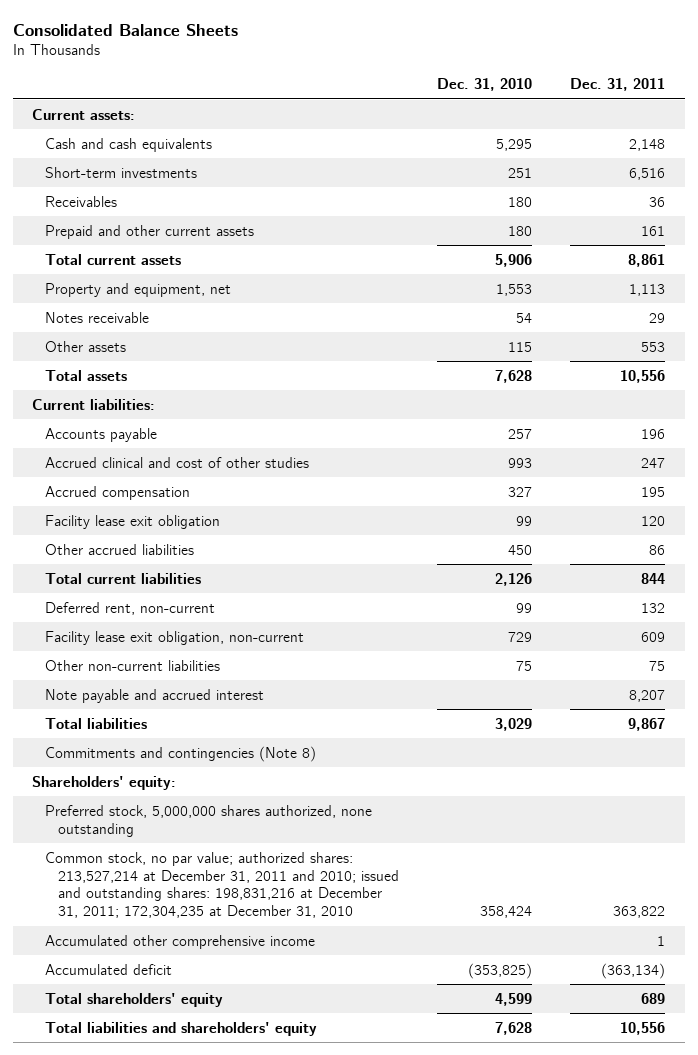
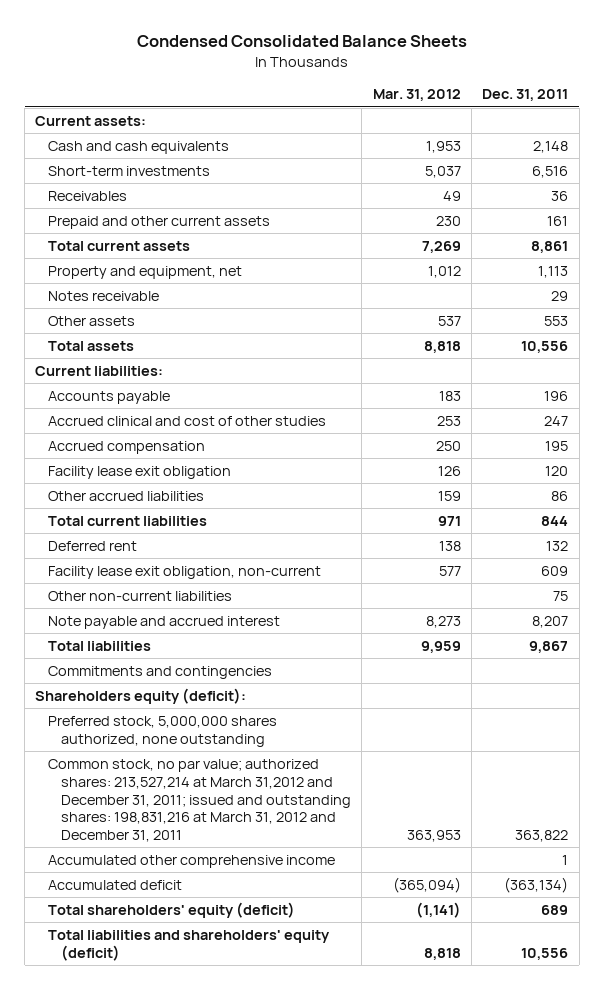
- Consolidated Balance Sheets
+ Condensed Consolidated Balance Sheets
- | Dec. 31, 2010 | Dec. 31, 2011
+ | Mar. 31, 2012 | Dec. 31, 2011
- Deferred rent, non-current | 99 | 132
+ Deferred rent | 138 | 132
- Commitments and contingencies (Note 8)
- Shareholders' equity:
+ Commitments and contingencies
+ Shareholders equity (deficit):
- Common stock, no par value; authorized shares: 213,527,214 at December 31, 2011 and 2010; issued and outstanding shares: 198,831,216 at December 31, 2011; 172,304,235 at December 31, 2010 | 358,424 | 363,822
+ Common stock, no par value; authorized shares: 213,527,214 at March 31,2012 and December 31, 2011; issued and outstanding shares: 198,831,216 at March 31, 2012 and December 31, 2011 | 363,953 | 363,822
- Total shareholders' equity | 4,599 | 689
- Total liabilities and shareholders' equity | 7,628 | 10,556
+ Total shareholders' equity (deficit) | (1,141) | 689
+ Total liabilities and shareholders' equity (deficit) | 8,818 | 10,556

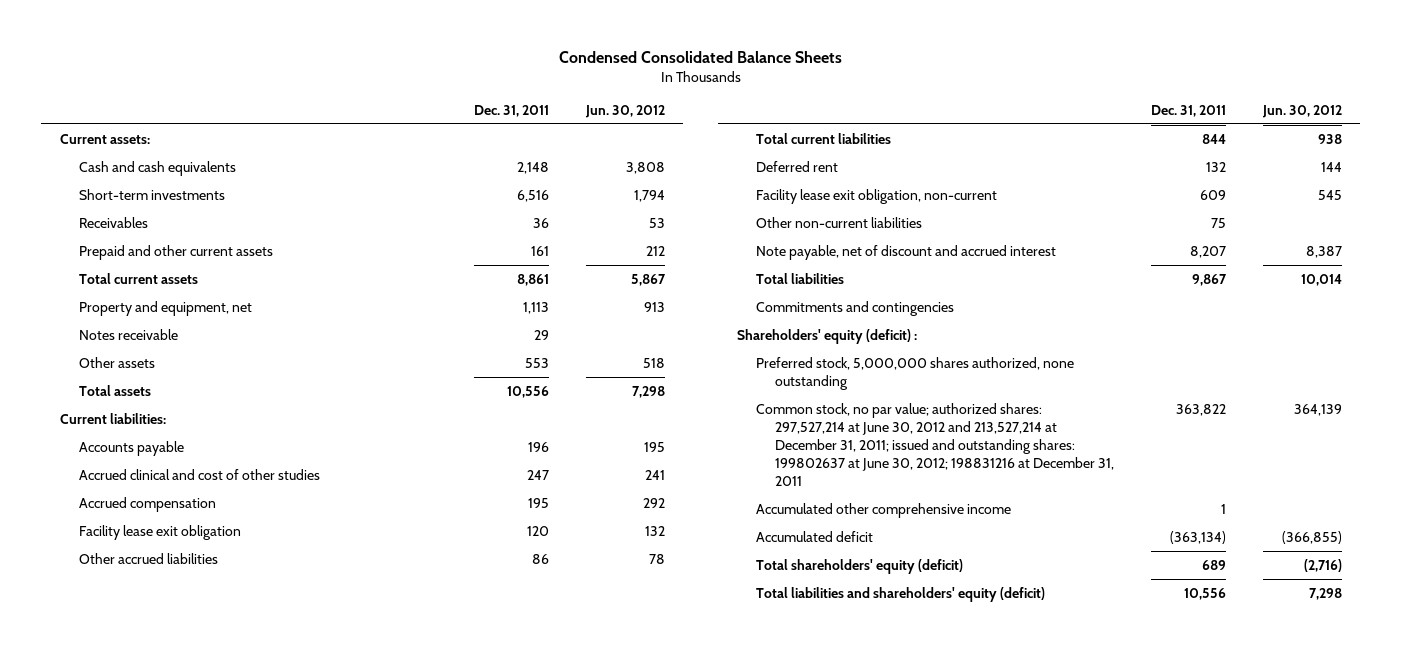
- | Mar. 31, 2012 | Dec. 31, 2011
+ | Dec. 31, 2011 | Jun. 30, 2012
- Note payable and accrued interest | 8,273 | 8,207
+ Note payable, net of discount and accrued interest | 8,207 | 8,387
- Shareholders equity (deficit):
+ Shareholders' equity (deficit) :
- Common stock, no par value; authorized shares: 213,527,214 at March 31,2012 and December 31, 2011; issued and outstanding shares: 198,831,216 at March 31, 2012 and December 31, 2011 | 363,953 | 363,822
+ Common stock, no par value; authorized shares: 297,527,214 at June 30, 2012 and 213,527,214 at December 31, 2011; issued and outstanding shares: 199802637 at June 30, 2012; 198831216 at December 31, 2011 | 363,822 | 364,139

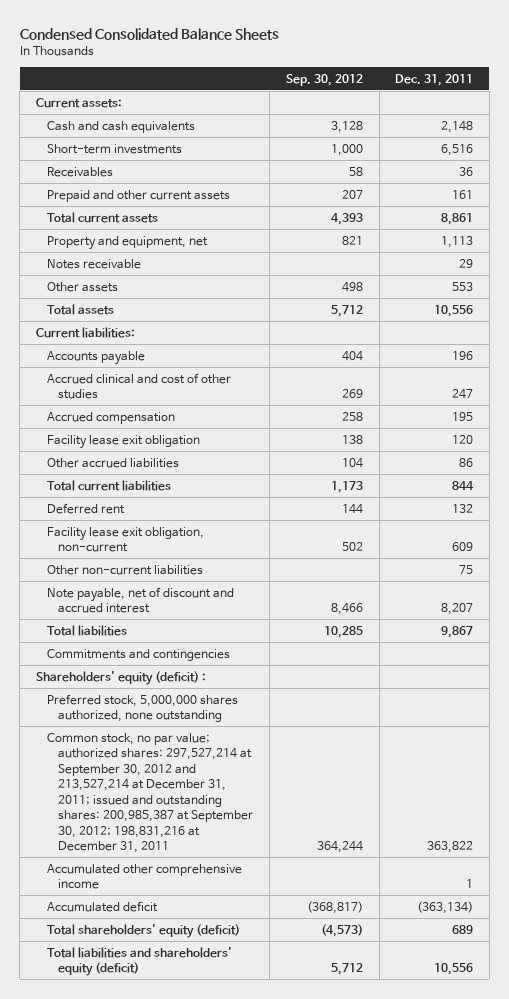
- | Dec. 31, 2011 | Jun. 30, 2012
+ | Sep. 30, 2012 | Dec. 31, 2011
- Common stock, no par value; authorized shares: 297,527,214 at June 30, 2012 and 213,527,214 at December 31, 2011; issued and outstanding shares: 199802637 at June 30, 2012; 198831216 at December 31, 2011 | 363,822 | 364,139
+ Common stock, no par value; authorized shares: 297,527,214 at September 30, 2012 and 213,527,214 at December 31, 2011; issued and outstanding shares: 200,985,387 at September 30, 2012; 198,831,216 at December 31, 2011 | 364,244 | 363,822

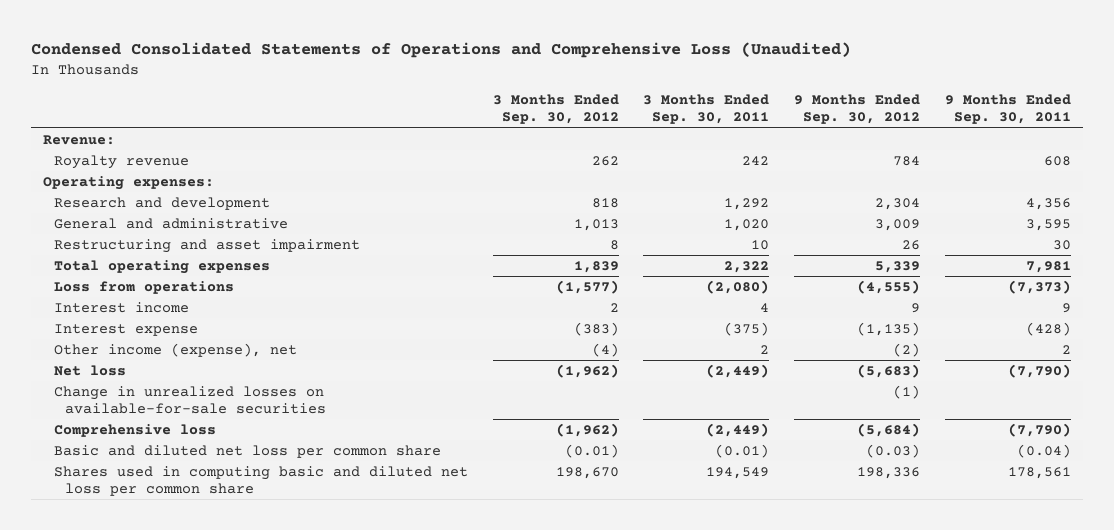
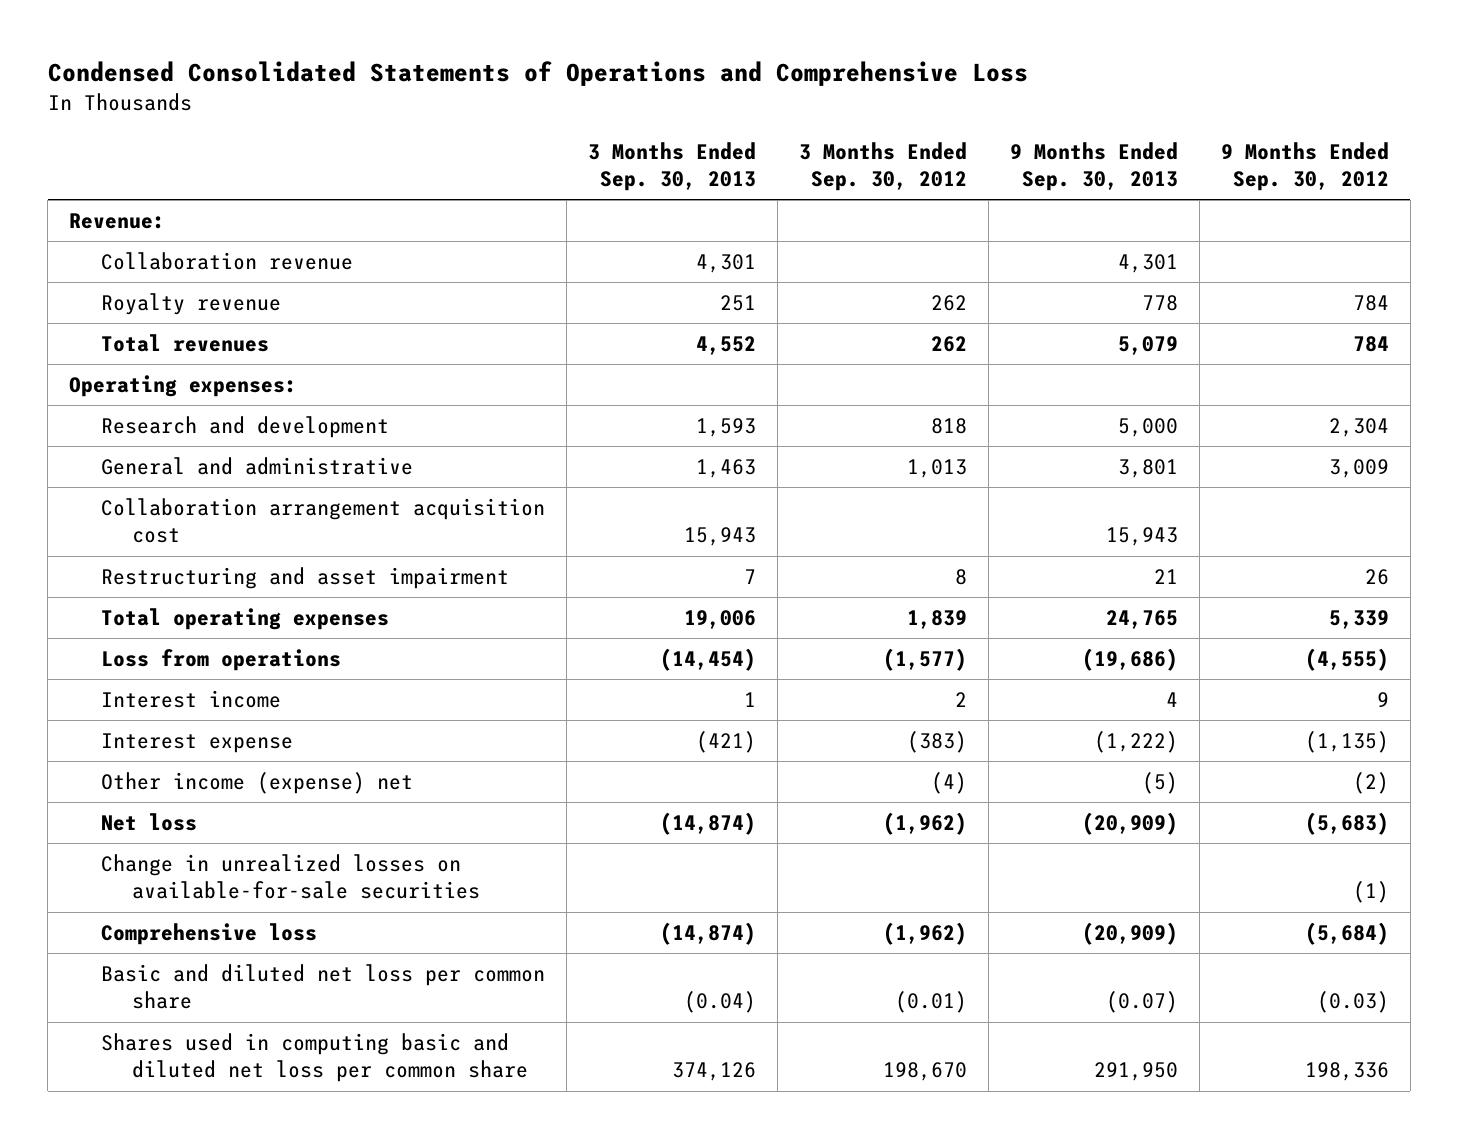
- Condensed Consolidated Statements of Operations and Comprehensive Loss (Unaudited)
+ Condensed Consolidated Statements of Operations and Comprehensive Loss
- | 3 Months Ended Sep. 30, 2012 | 3 Months Ended Sep. 30, 2011 | 9 Months Ended Sep. 30, 2012 | 9 Months Ended Sep. 30, 2011
+ | 3 Months Ended Sep. 30, 2013 | 3 Months Ended Sep. 30, 2012 | 9 Months Ended Sep. 30, 2013 | 9 Months Ended Sep. 30, 2012
+ Collaboration revenue | 4,301 | | 4,301 |
+ Total revenues | 4,552 | 262 | 5,079 | 784
+ Collaboration arrangement acquisition cost | 15,943 | | 15,943 |
- Other income (expense), net | (4) | 2 | (2) | 2
+ Other income (expense) net | | (4) | (5) | (2)

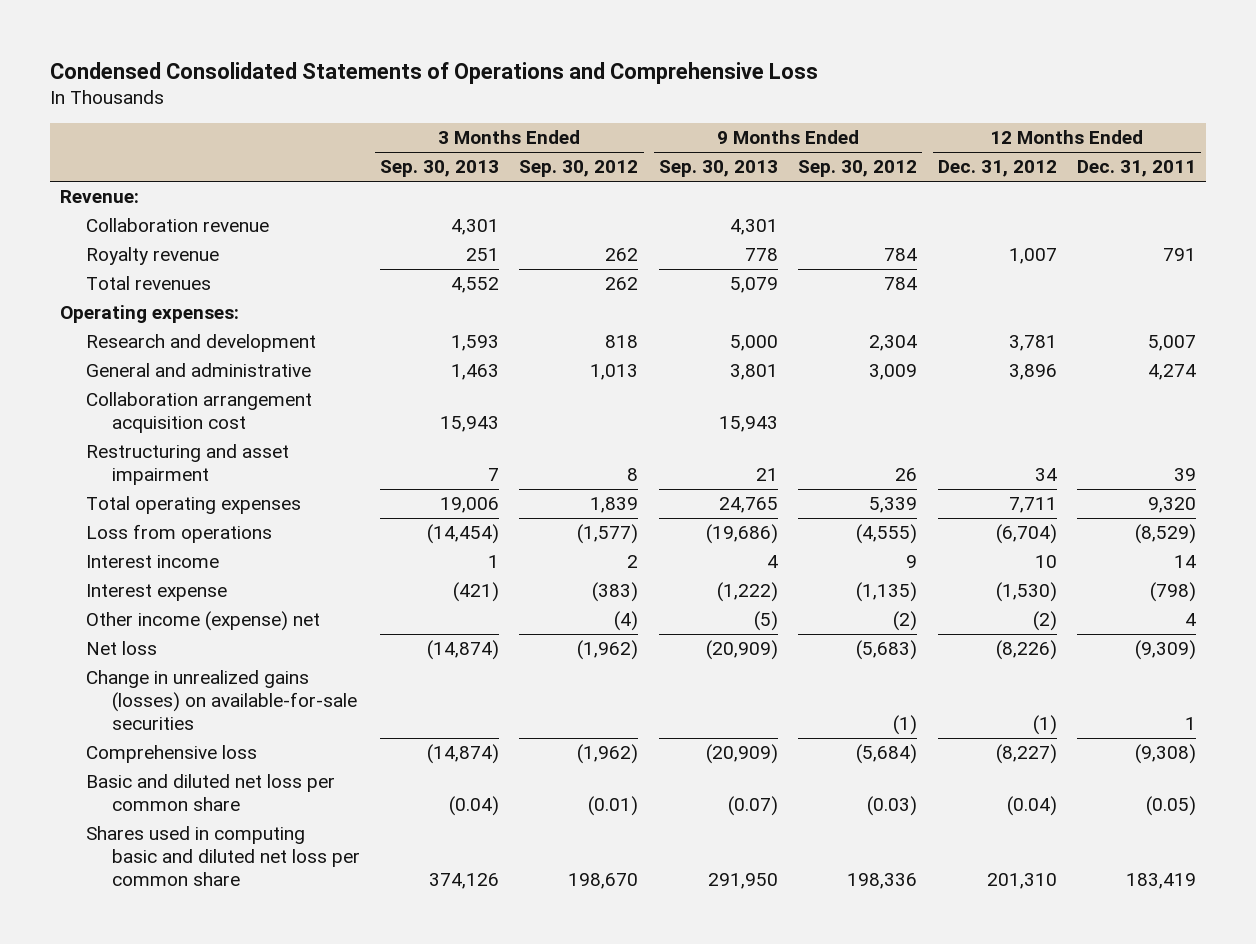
- | 3 Months Ended Sep. 30, 2013 | 3 Months Ended Sep. 30, 2012 | 9 Months Ended Sep. 30, 2013 | 9 Months Ended Sep. 30, 2012
+ | 3 Months Ended Sep. 30, 2013 | 3 Months Ended Sep. 30, 2012 | 9 Months Ended Sep. 30, 2013 | 9 Months Ended Sep. 30, 2012 | 12 Months Ended Dec. 31, 2012 | 12 Months Ended Dec. 31, 2011
- Change in unrealized losses on available-for-sale securities | | | | (1)
+ Change in unrealized gains (losses) on available-for-sale securities | | | | (1) | (1) | 1

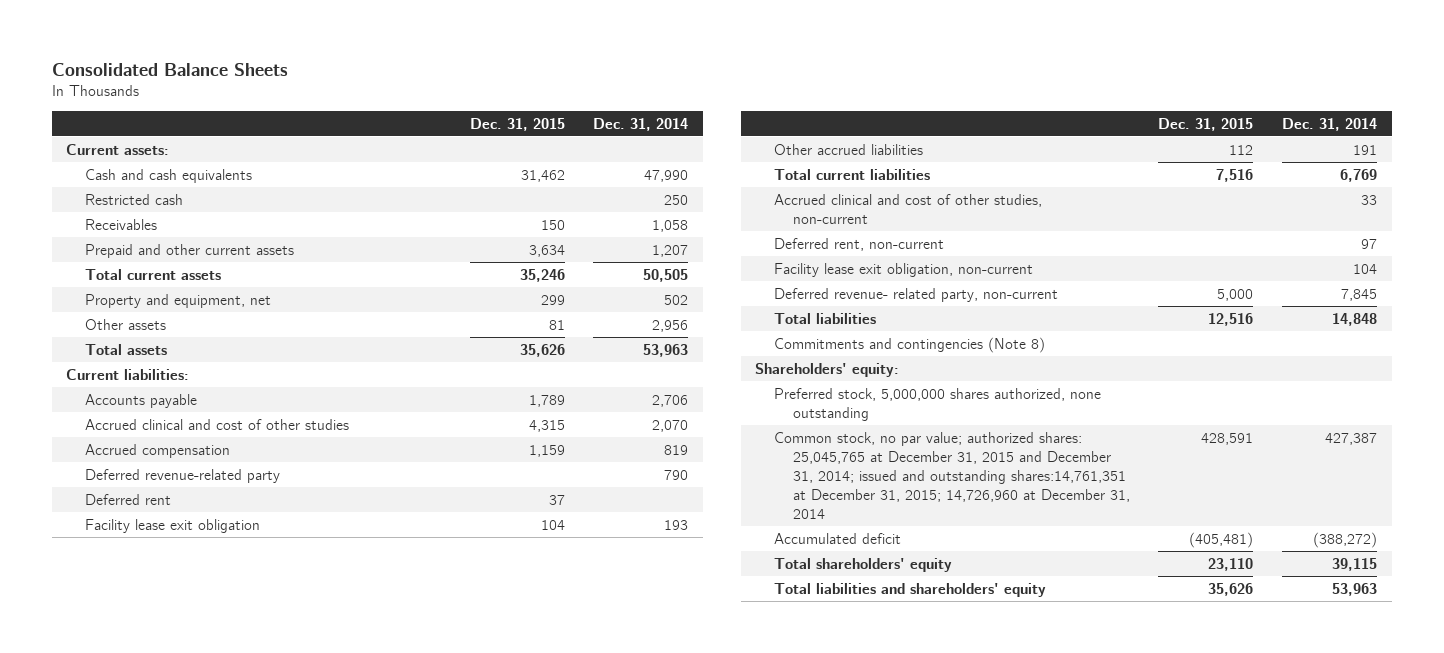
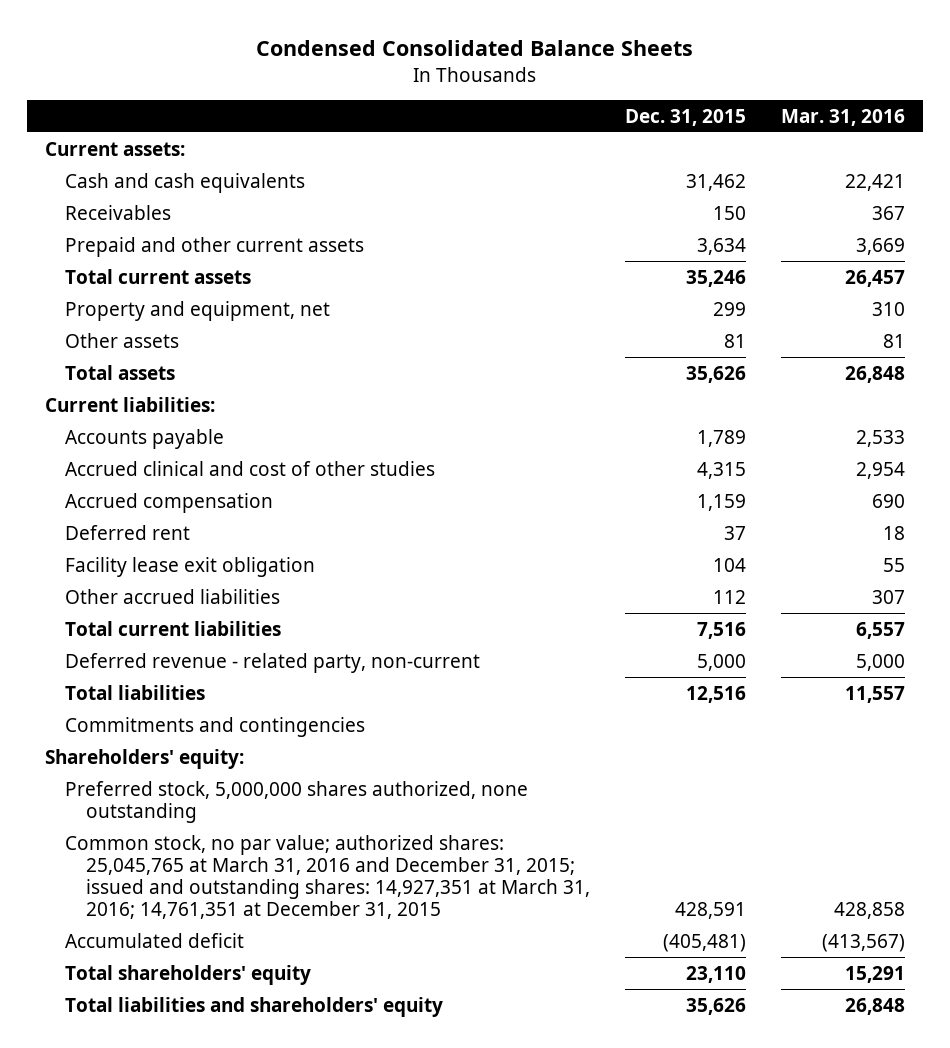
- Consolidated Balance Sheets
+ Condensed Consolidated Balance Sheets
- | Dec. 31, 2015 | Dec. 31, 2014
+ | Dec. 31, 2015 | Mar. 31, 2016
- Restricted cash | | 250
- Deferred revenue-related party | | 790
- Accrued clinical and cost of other studies, non-current | | 33
- Deferred rent, non-current | | 97
- Facility lease exit obligation, non-current | | 104
- Deferred revenue- related party, non-current | 5,000 | 7,845
+ Deferred revenue - related party, non-current | 5,000 | 5,000
- Commitments and contingencies (Note 8)
+ Commitments and contingencies
- Common stock, no par value; authorized shares: 25,045,765 at December 31, 2015 and December 31, 2014; issued and outstanding shares:14,761,351 at December 31, 2015; 14,726,960 at December 31, 2014 | 428,591 | 427,387
+ Common stock, no par value; authorized shares: 25,045,765 at March 31, 2016 and December 31, 2015; issued and outstanding shares: 14,927,351 at March 31, 2016; 14,761,351 at December 31, 2015 | 428,591 | 428,858

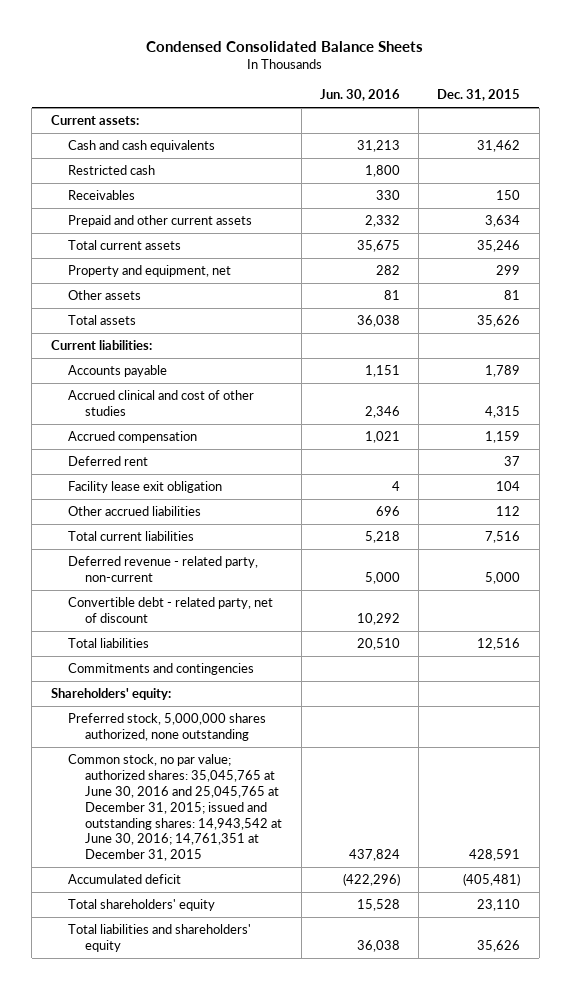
- | Dec. 31, 2015 | Mar. 31, 2016
+ | Jun. 30, 2016 | Dec. 31, 2015
+ Restricted cash | 1,800 |
+ Convertible debt - related party, net of discount | 10,292 |
- Common stock, no par value; authorized shares: 25,045,765 at March 31, 2016 and December 31, 2015; issued and outstanding shares: 14,927,351 at March 31, 2016; 14,761,351 at December 31, 2015 | 428,591 | 428,858
+ Common stock, no par value; authorized shares: 35,045,765 at June 30, 2016 and 25,045,765 at December 31, 2015; issued and outstanding shares: 14,943,542 at June 30, 2016; 14,761,351 at December 31, 2015 | 437,824 | 428,591

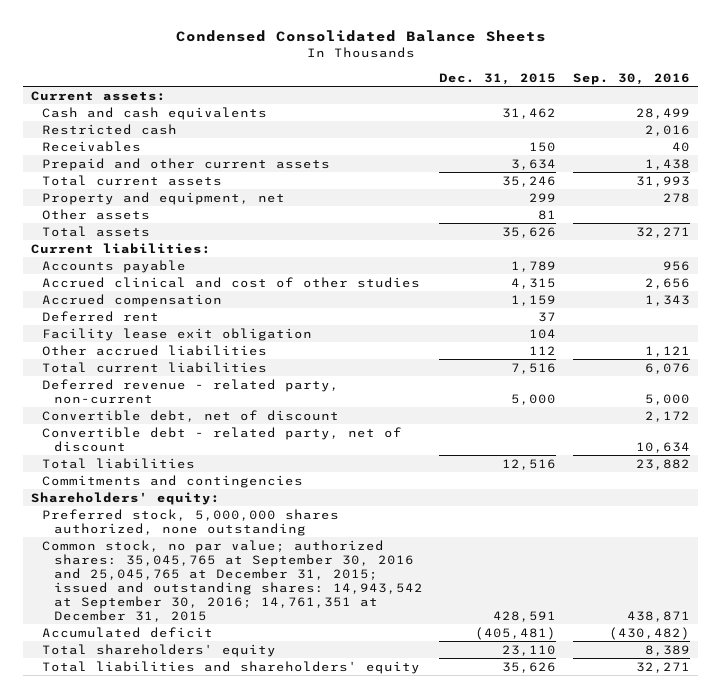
- | Jun. 30, 2016 | Dec. 31, 2015
+ | Dec. 31, 2015 | Sep. 30, 2016
+ Convertible debt, net of discount | | 2,172
- Common stock, no par value; authorized shares: 35,045,765 at June 30, 2016 and 25,045,765 at December 31, 2015; issued and outstanding shares: 14,943,542 at June 30, 2016; 14,761,351 at December 31, 2015 | 437,824 | 428,591
+ Common stock, no par value; authorized shares: 35,045,765 at September 30, 2016 and 25,045,765 at December 31, 2015; issued and outstanding shares: 14,943,542 at September 30, 2016; 14,761,351 at December 31, 2015 | 428,591 | 438,871

